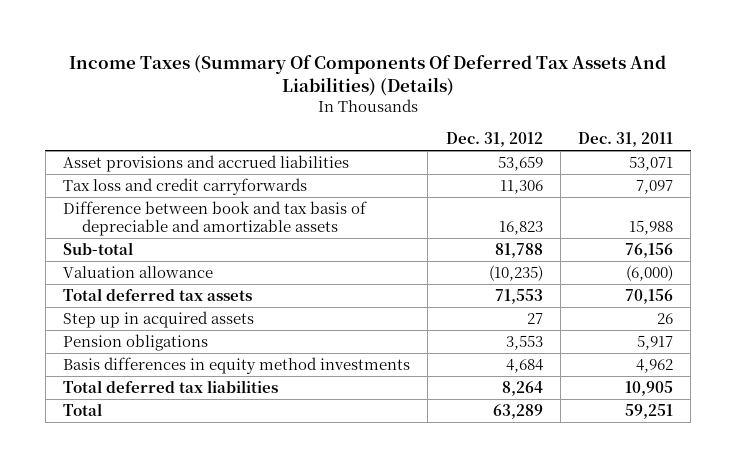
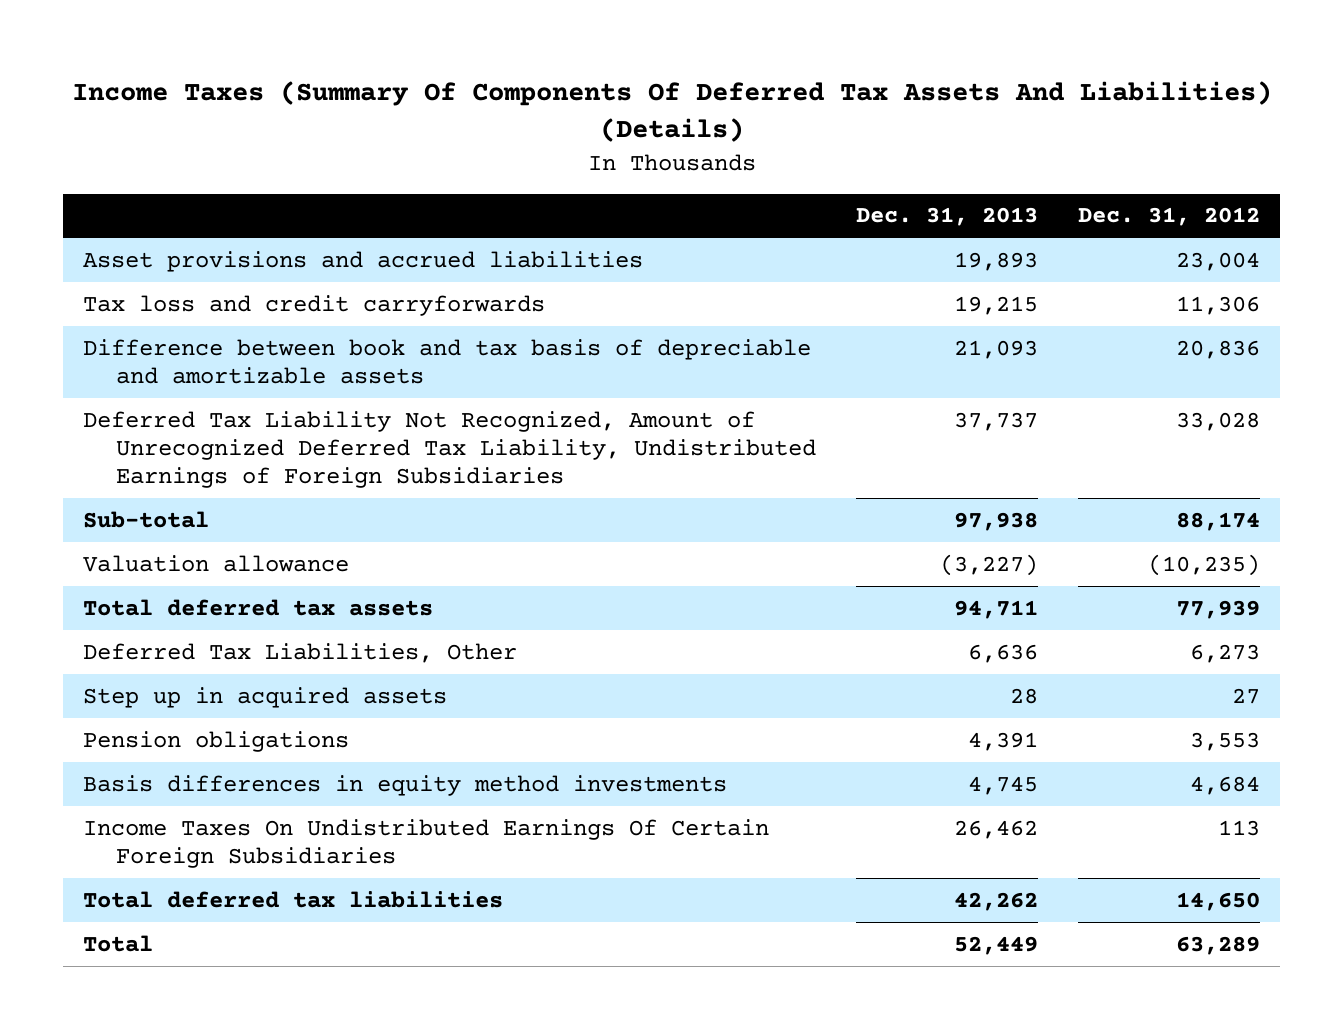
- | Dec. 31, 2012 | Dec. 31, 2011
+ | Dec. 31, 2013 | Dec. 31, 2012
- Asset provisions and accrued liabilities | 53,659 | 53,071
+ Asset provisions and accrued liabilities | 19,893 | 23,004
- Difference between book and tax basis of depreciable and amortizable assets | 16,823 | 15,988
- Sub-total | 81,788 | 76,156
+ Difference between book and tax basis of depreciable and amortizable assets | 21,093 | 20,836
+ Deferred Tax Liability Not Recognized, Amount of Unrecognized Deferred Tax Liability, Undistributed Earnings of Foreign Subsidiaries | 37,737 | 33,028
+ Sub-total | 97,938 | 88,174
- Total deferred tax assets | 71,553 | 70,156
+ Total deferred tax assets | 94,711 | 77,939
+ Deferred Tax Liabilities, Other | 6,636 | 6,273
- Total deferred tax liabilities | 8,264 | 10,905
+ Income Taxes On Undistributed Earnings Of Certain Foreign Subsidiaries | 26,462 | 113
+ Total deferred tax liabilities | 42,262 | 14,650

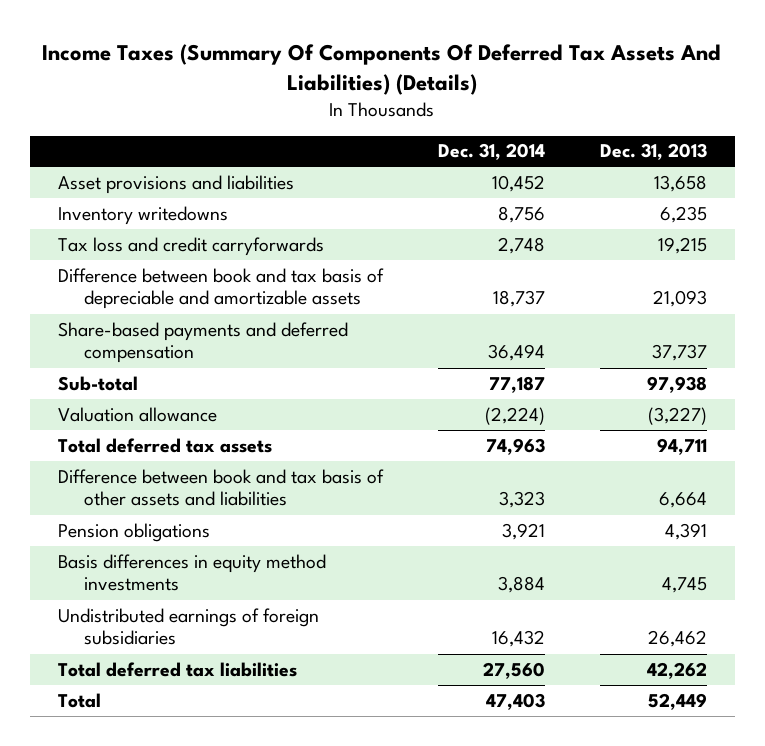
- | Dec. 31, 2013 | Dec. 31, 2012
+ | Dec. 31, 2014 | Dec. 31, 2013
- Asset provisions and accrued liabilities | 19,893 | 23,004
+ Asset provisions and liabilities | 10,452 | 13,658
+ Inventory writedowns | 8,756 | 6,235
- Deferred Tax Liability Not Recognized, Amount of Unrecognized Deferred Tax Liability, Undistributed Earnings of Foreign Subsidiaries | 37,737 | 33,028
+ Share-based payments and deferred compensation | 36,494 | 37,737
- Deferred Tax Liabilities, Other | 6,636 | 6,273
- Step up in acquired assets | 28 | 27
+ Difference between book and tax basis of other assets and liabilities | 3,323 | 6,664
- Income Taxes On Undistributed Earnings Of Certain Foreign Subsidiaries | 26,462 | 113
+ Undistributed earnings of foreign subsidiaries | 16,432 | 26,462

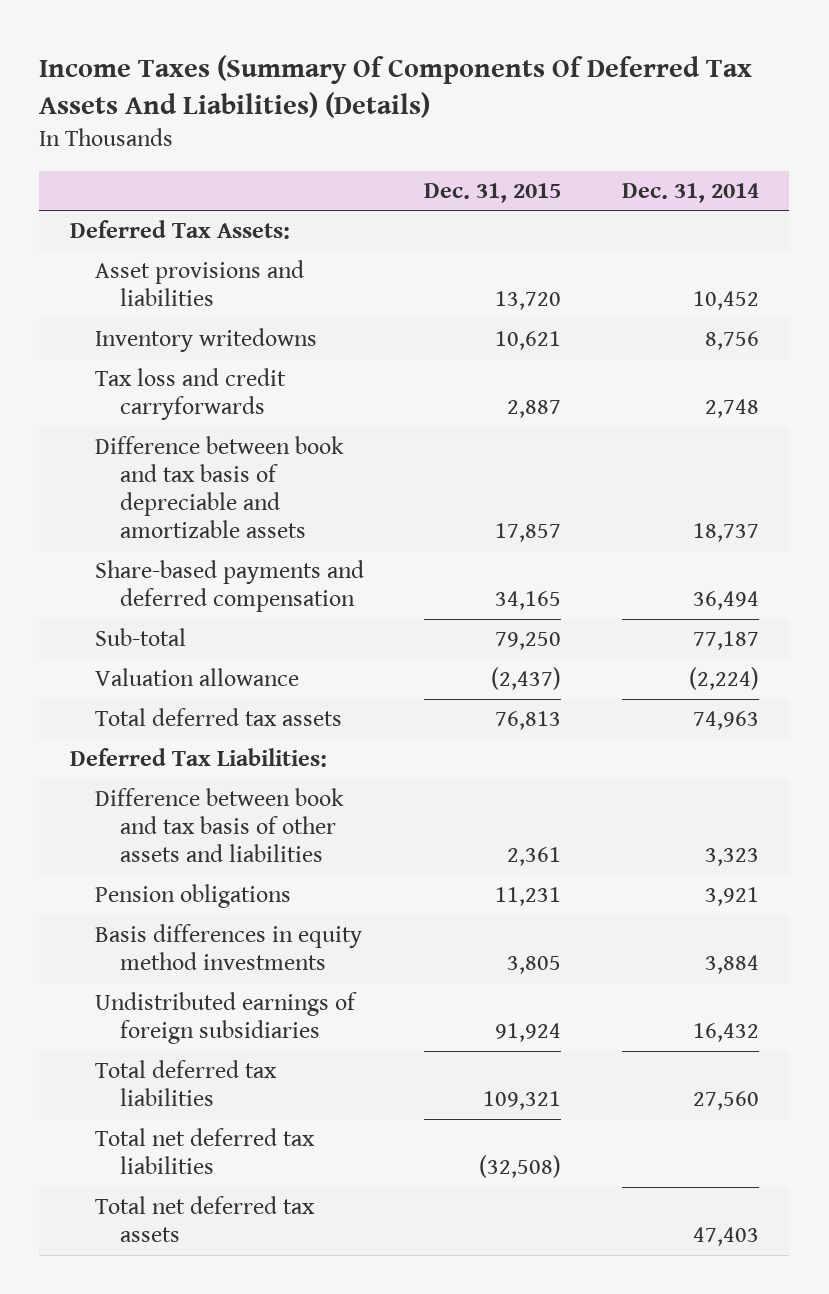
- | Dec. 31, 2014 | Dec. 31, 2013
+ | Dec. 31, 2015 | Dec. 31, 2014
+ Deferred Tax Assets:
+ Deferred Tax Liabilities:
- Total | 47,403 | 52,449
+ Total net deferred tax liabilities | (32,508) |
+ Total net deferred tax assets | | 47,403

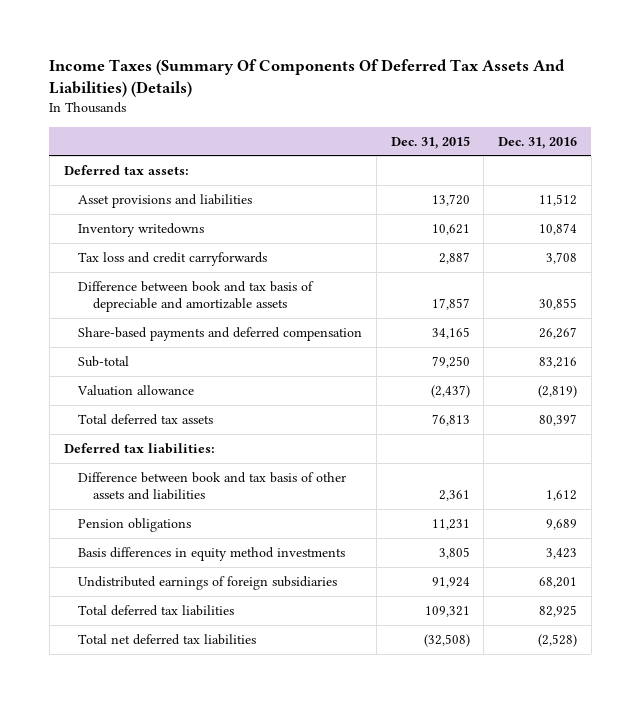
- | Dec. 31, 2015 | Dec. 31, 2014
+ | Dec. 31, 2015 | Dec. 31, 2016
- Deferred Tax Assets:
+ Deferred tax assets:
- Deferred Tax Liabilities:
+ Deferred tax liabilities:
- Total net deferred tax assets | | 47,403

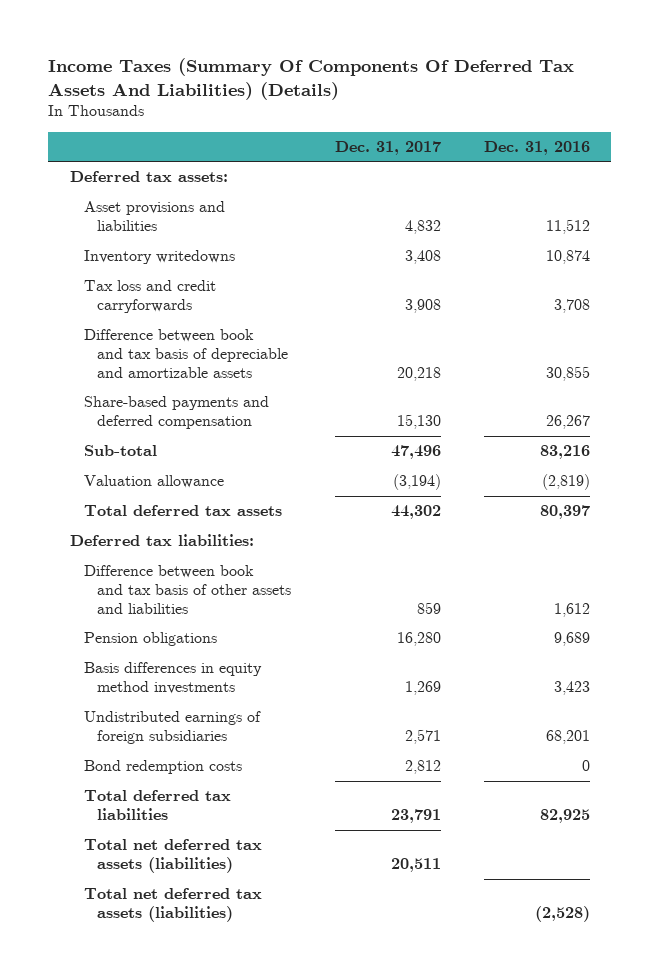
- | Dec. 31, 2015 | Dec. 31, 2016
+ | Dec. 31, 2017 | Dec. 31, 2016
+ Bond redemption costs | 2,812 | 0
- Total net deferred tax liabilities | (32,508) | (2,528)
+ Total net deferred tax assets (liabilities) | 20,511 |
+ Total net deferred tax assets (liabilities) | | (2,528)

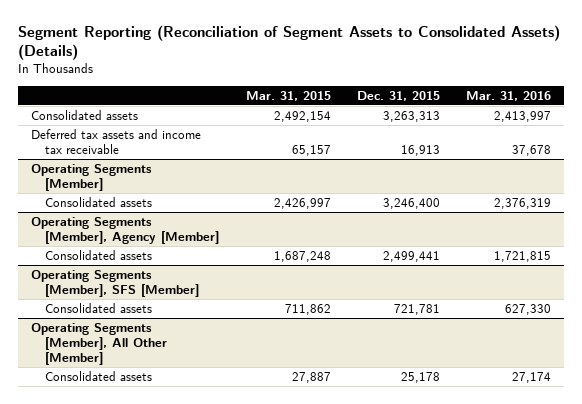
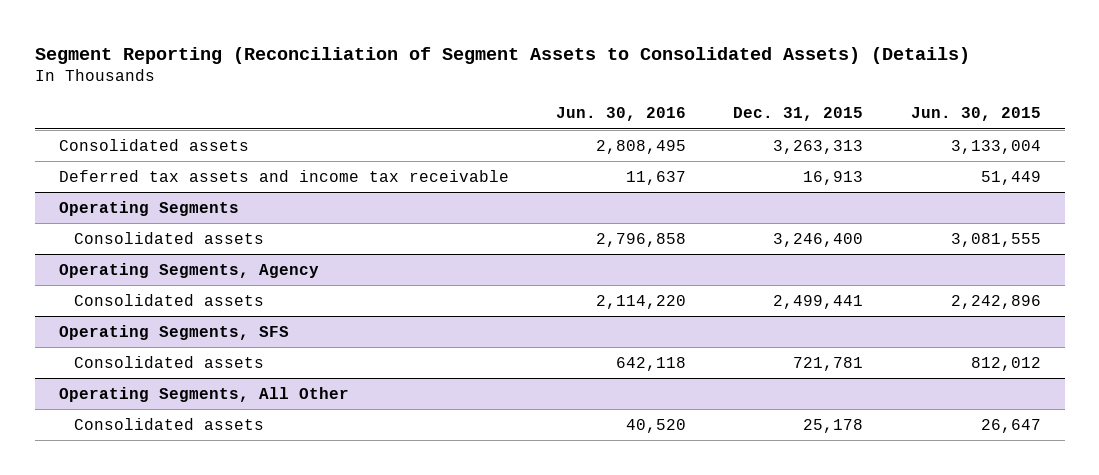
- | Mar. 31, 2015 | Dec. 31, 2015 | Mar. 31, 2016
+ | Jun. 30, 2016 | Dec. 31, 2015 | Jun. 30, 2015
- Operating Segments [Member]
+ Operating Segments
- Operating Segments [Member], Agency [Member]
+ Operating Segments, Agency
- Operating Segments [Member], SFS [Member]
+ Operating Segments, SFS
- Operating Segments [Member], All Other [Member]
+ Operating Segments, All Other

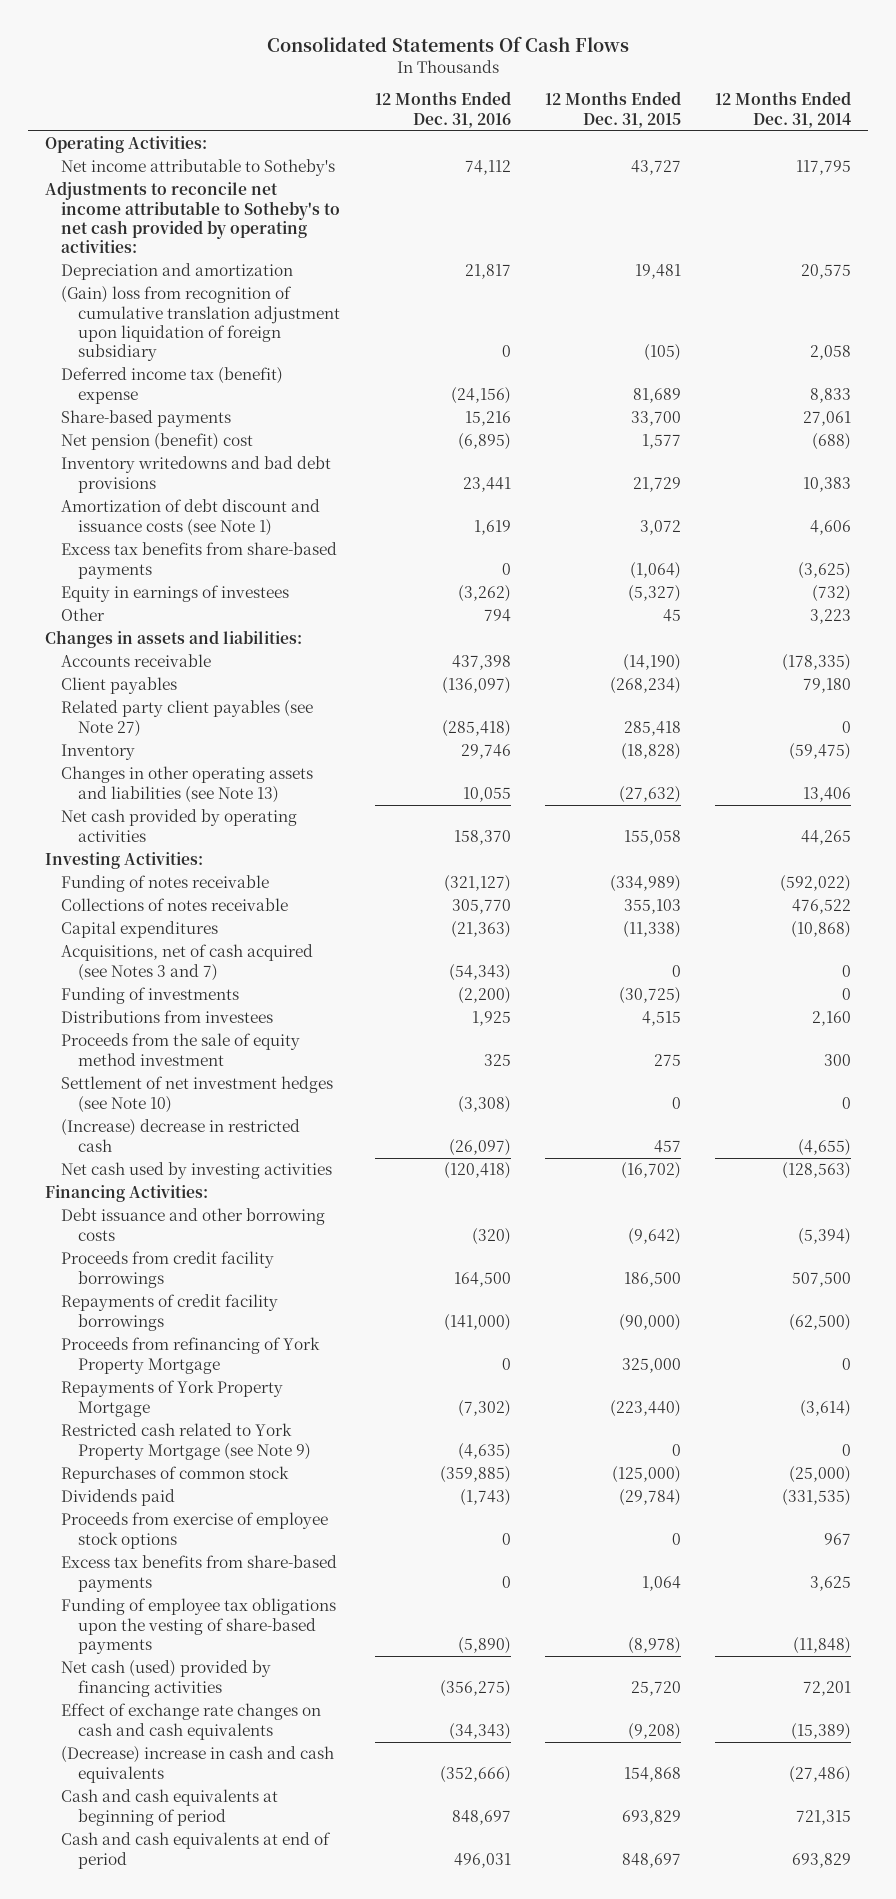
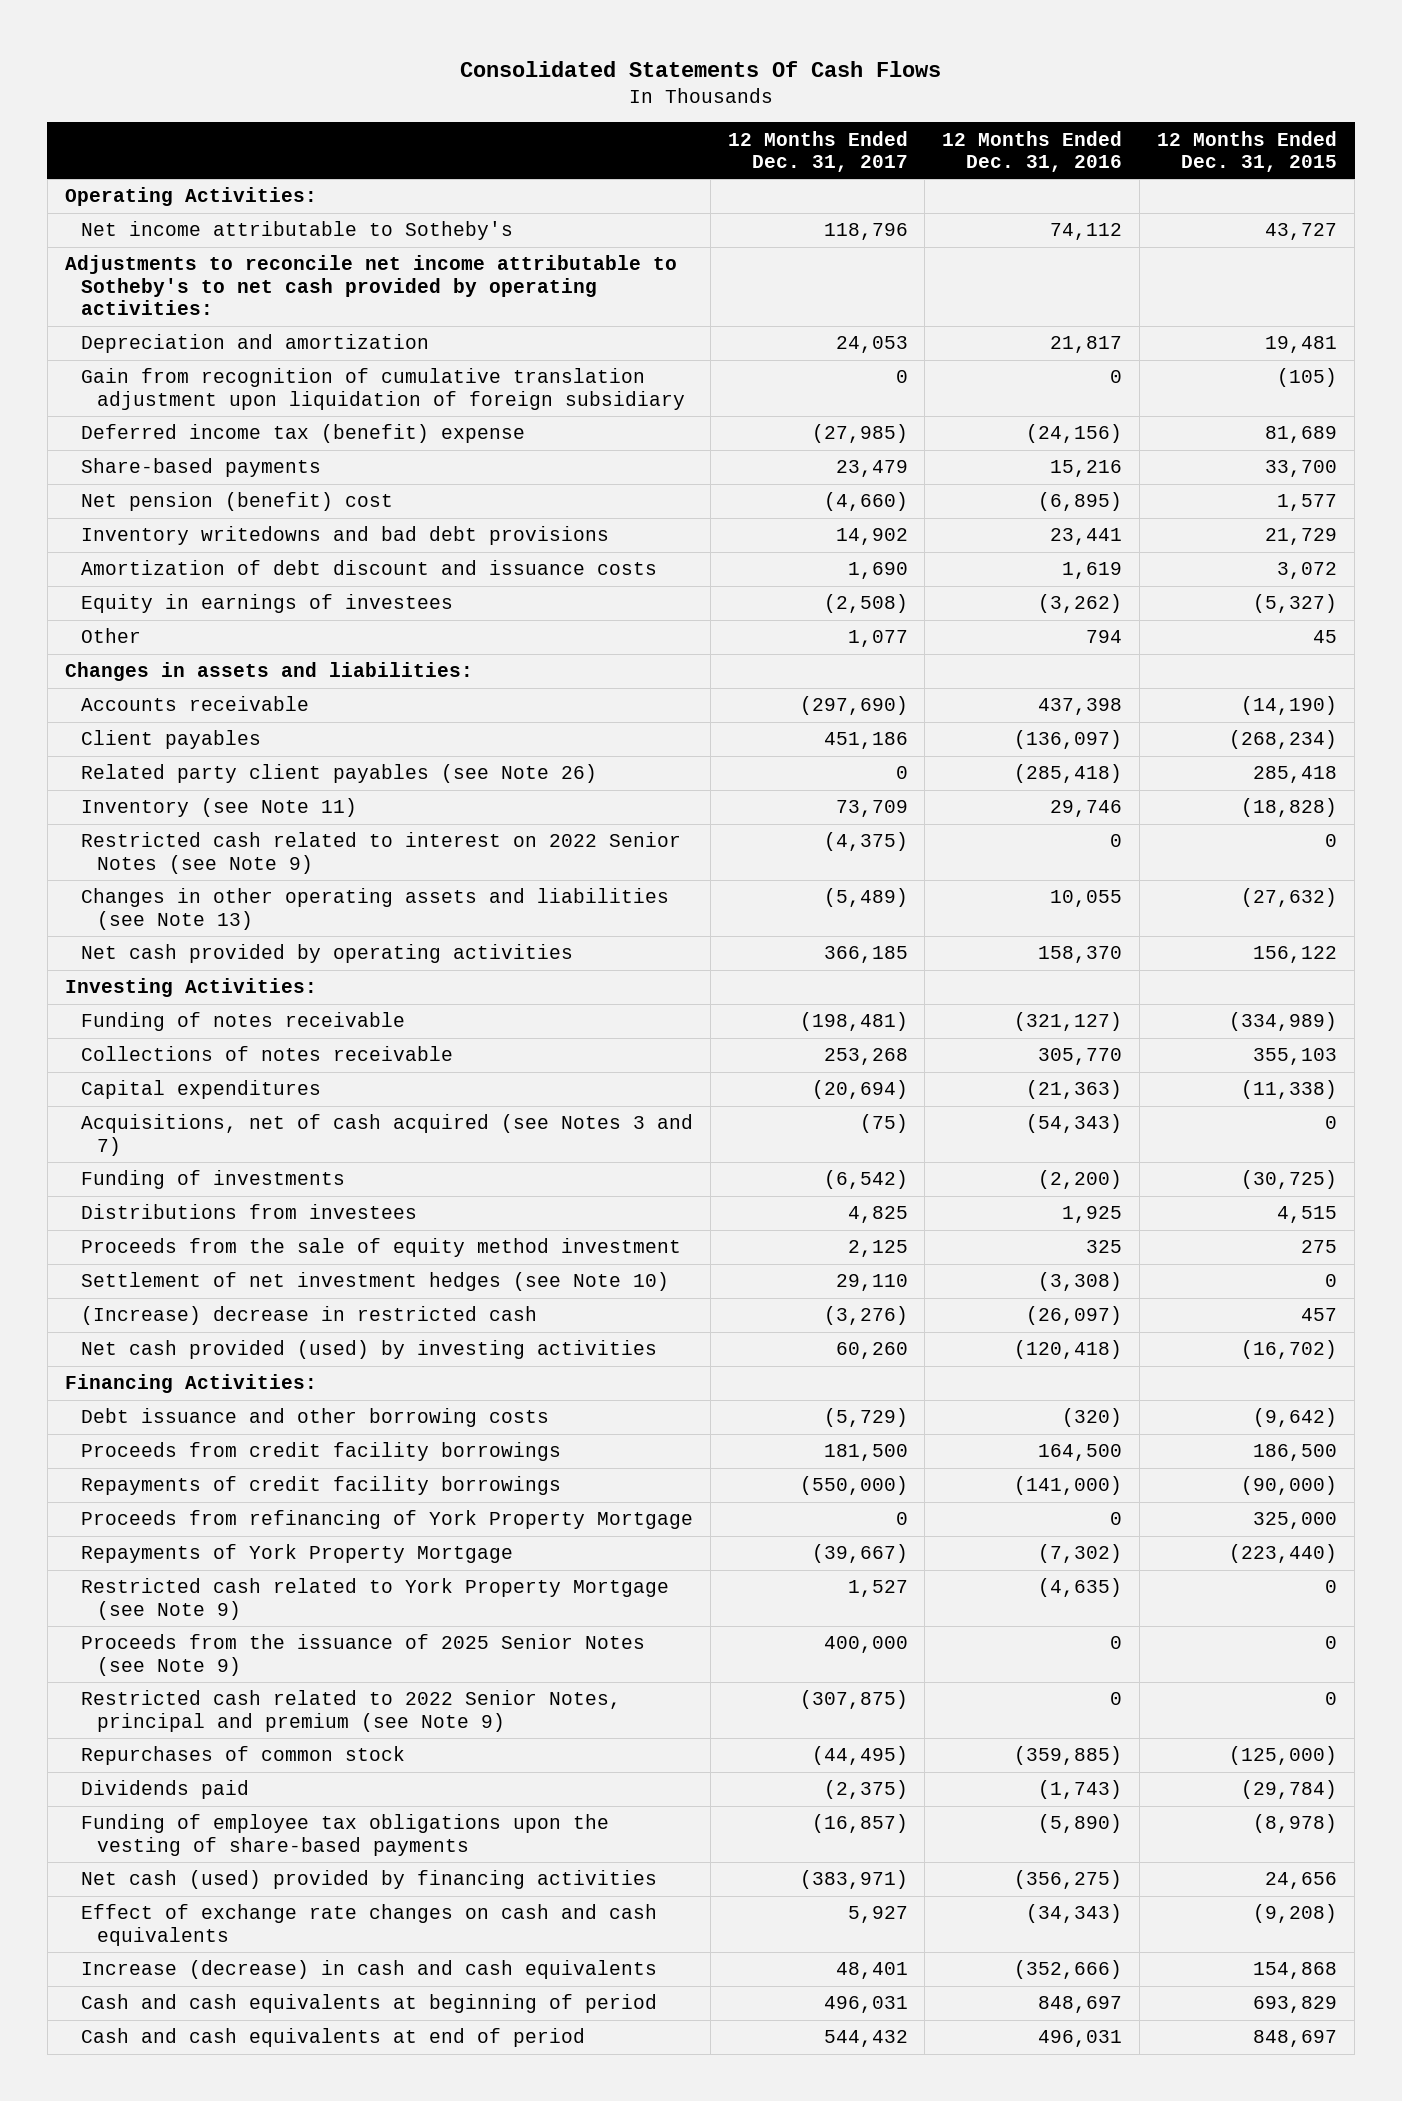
- | 12 Months Ended Dec. 31, 2016 | 12 Months Ended Dec. 31, 2015 | 12 Months Ended Dec. 31, 2014
+ | 12 Months Ended Dec. 31, 2017 | 12 Months Ended Dec. 31, 2016 | 12 Months Ended Dec. 31, 2015
- (Gain) loss from recognition of cumulative translation adjustment upon liquidation of foreign subsidiary | 0 | (105) | 2,058
+ Gain from recognition of cumulative translation adjustment upon liquidation of foreign subsidiary | 0 | 0 | (105)
- Amortization of debt discount and issuance costs (see Note 1) | 1,619 | 3,072 | 4,606
- Excess tax benefits from share-based payments | 0 | (1,064) | (3,625)
+ Amortization of debt discount and issuance costs | 1,690 | 1,619 | 3,072
- Related party client payables (see Note 27) | (285,418) | 285,418 | 0
- Inventory | 29,746 | (18,828) | (59,475)
+ Related party client payables (see Note 26) | 0 | (285,418) | 285,418
+ Inventory (see Note 11) | 73,709 | 29,746 | (18,828)
+ Restricted cash related to interest on 2022 Senior Notes (see Note 9) | (4,375) | 0 | 0
- Net cash provided by operating activities | 158,370 | 155,058 | 44,265
+ Net cash provided by operating activities | 366,185 | 158,370 | 156,122
- Net cash used by investing activities | (120,418) | (16,702) | (128,563)
+ Net cash provided (used) by investing activities | 60,260 | (120,418) | (16,702)
+ Proceeds from the issuance of 2025 Senior Notes (see Note 9) | 400,000 | 0 | 0
+ Restricted cash related to 2022 Senior Notes, principal and premium (see Note 9) | (307,875) | 0 | 0
- Proceeds from exercise of employee stock options | 0 | 0 | 967
- Excess tax benefits from share-based payments | 0 | 1,064 | 3,625
- Net cash (used) provided by financing activities | (356,275) | 25,720 | 72,201
+ Net cash (used) provided by financing activities | (383,971) | (356,275) | 24,656
- (Decrease) increase in cash and cash equivalents | (352,666) | 154,868 | (27,486)
+ Increase (decrease) in cash and cash equivalents | 48,401 | (352,666) | 154,868

